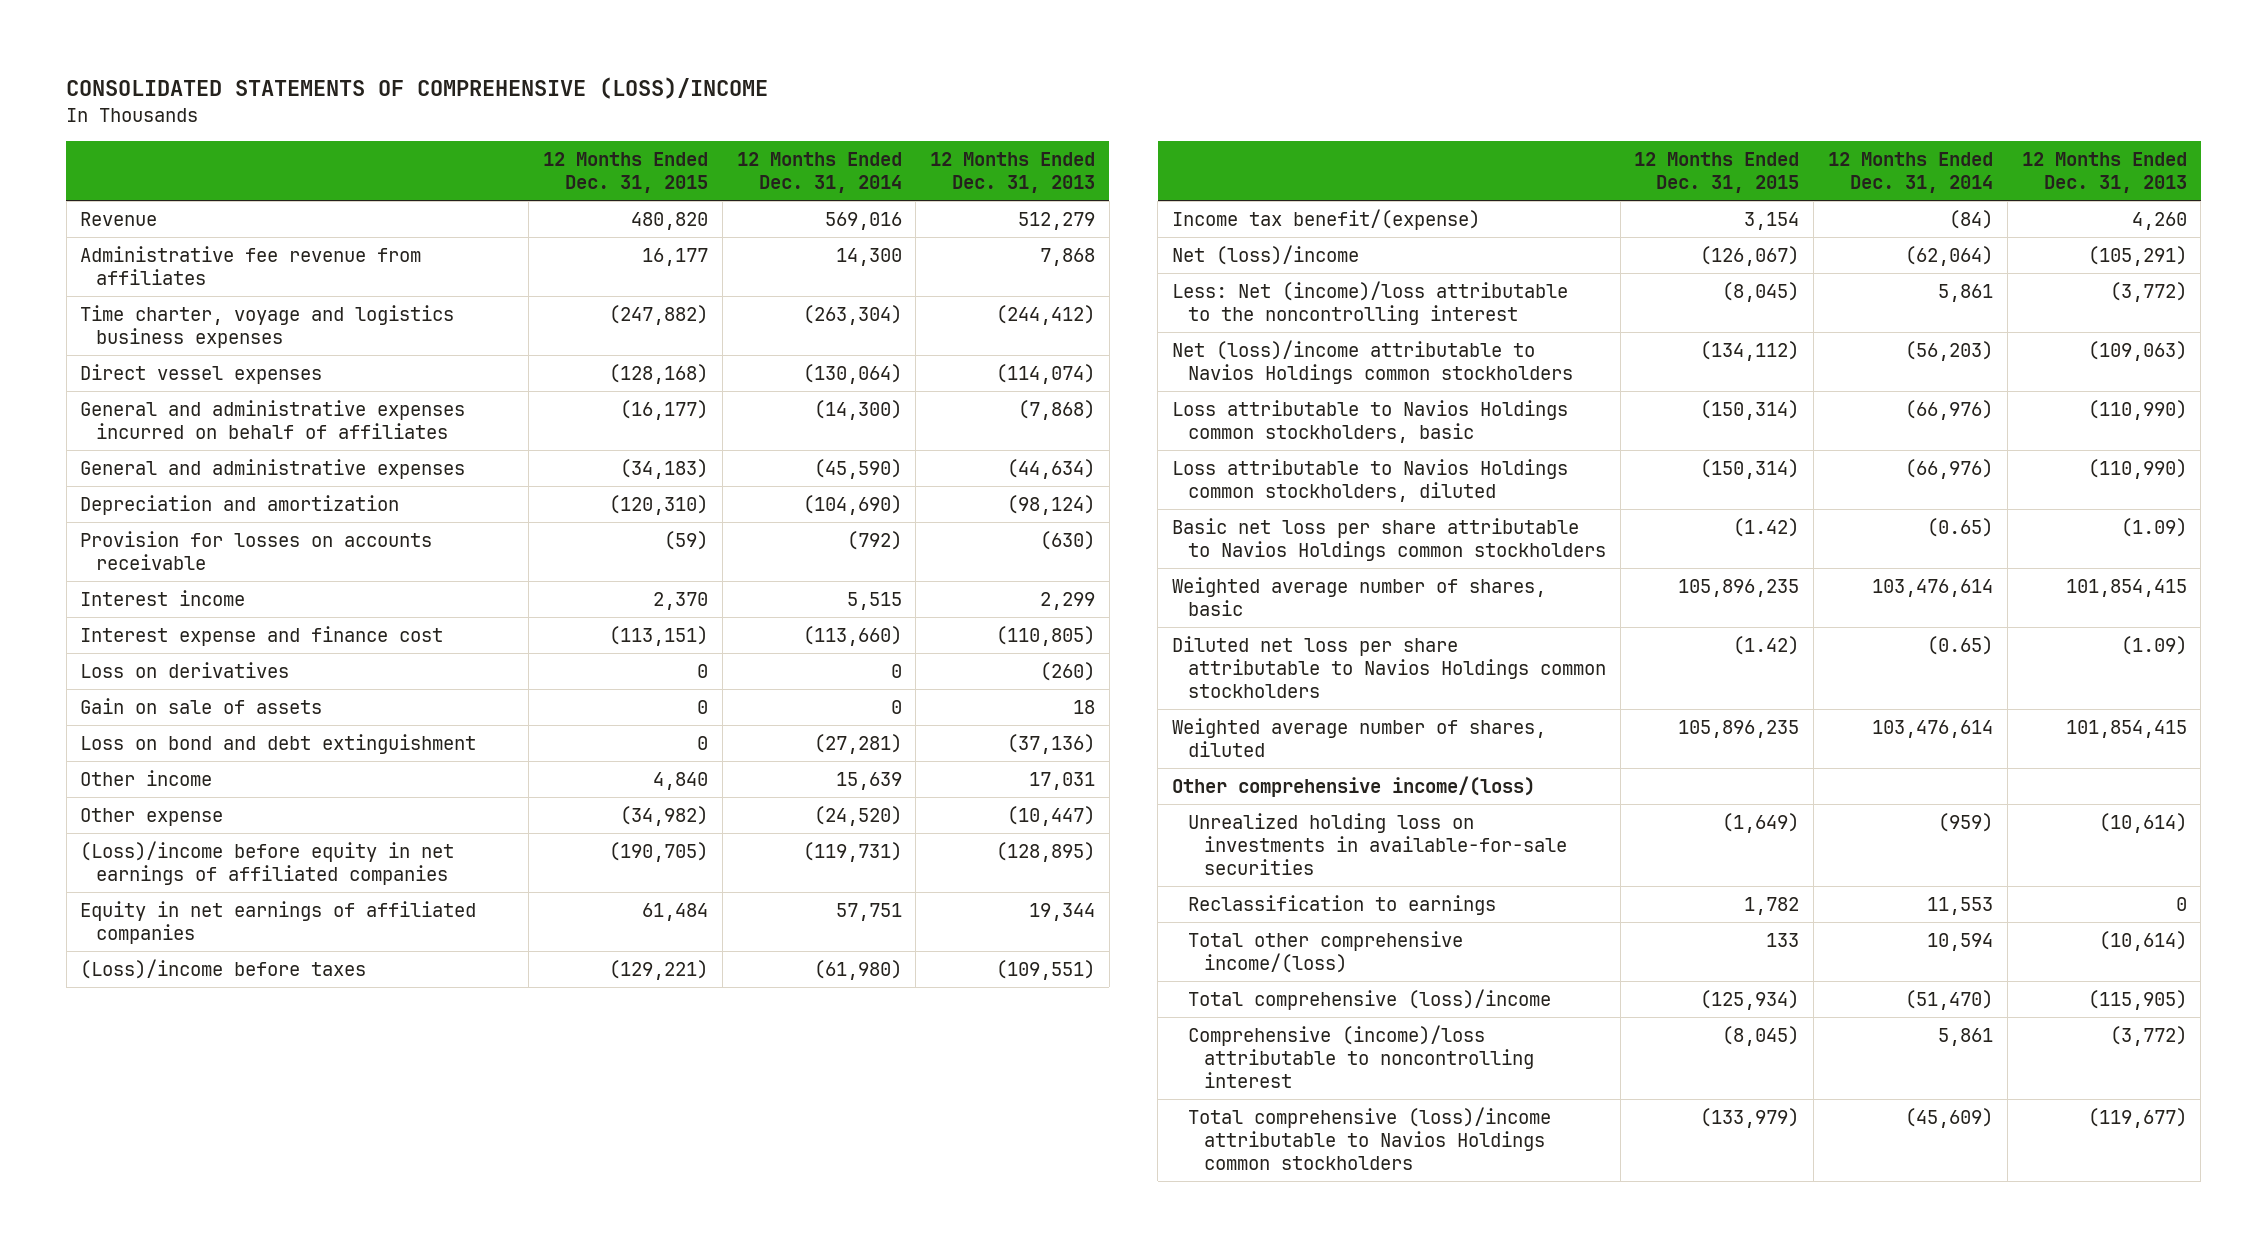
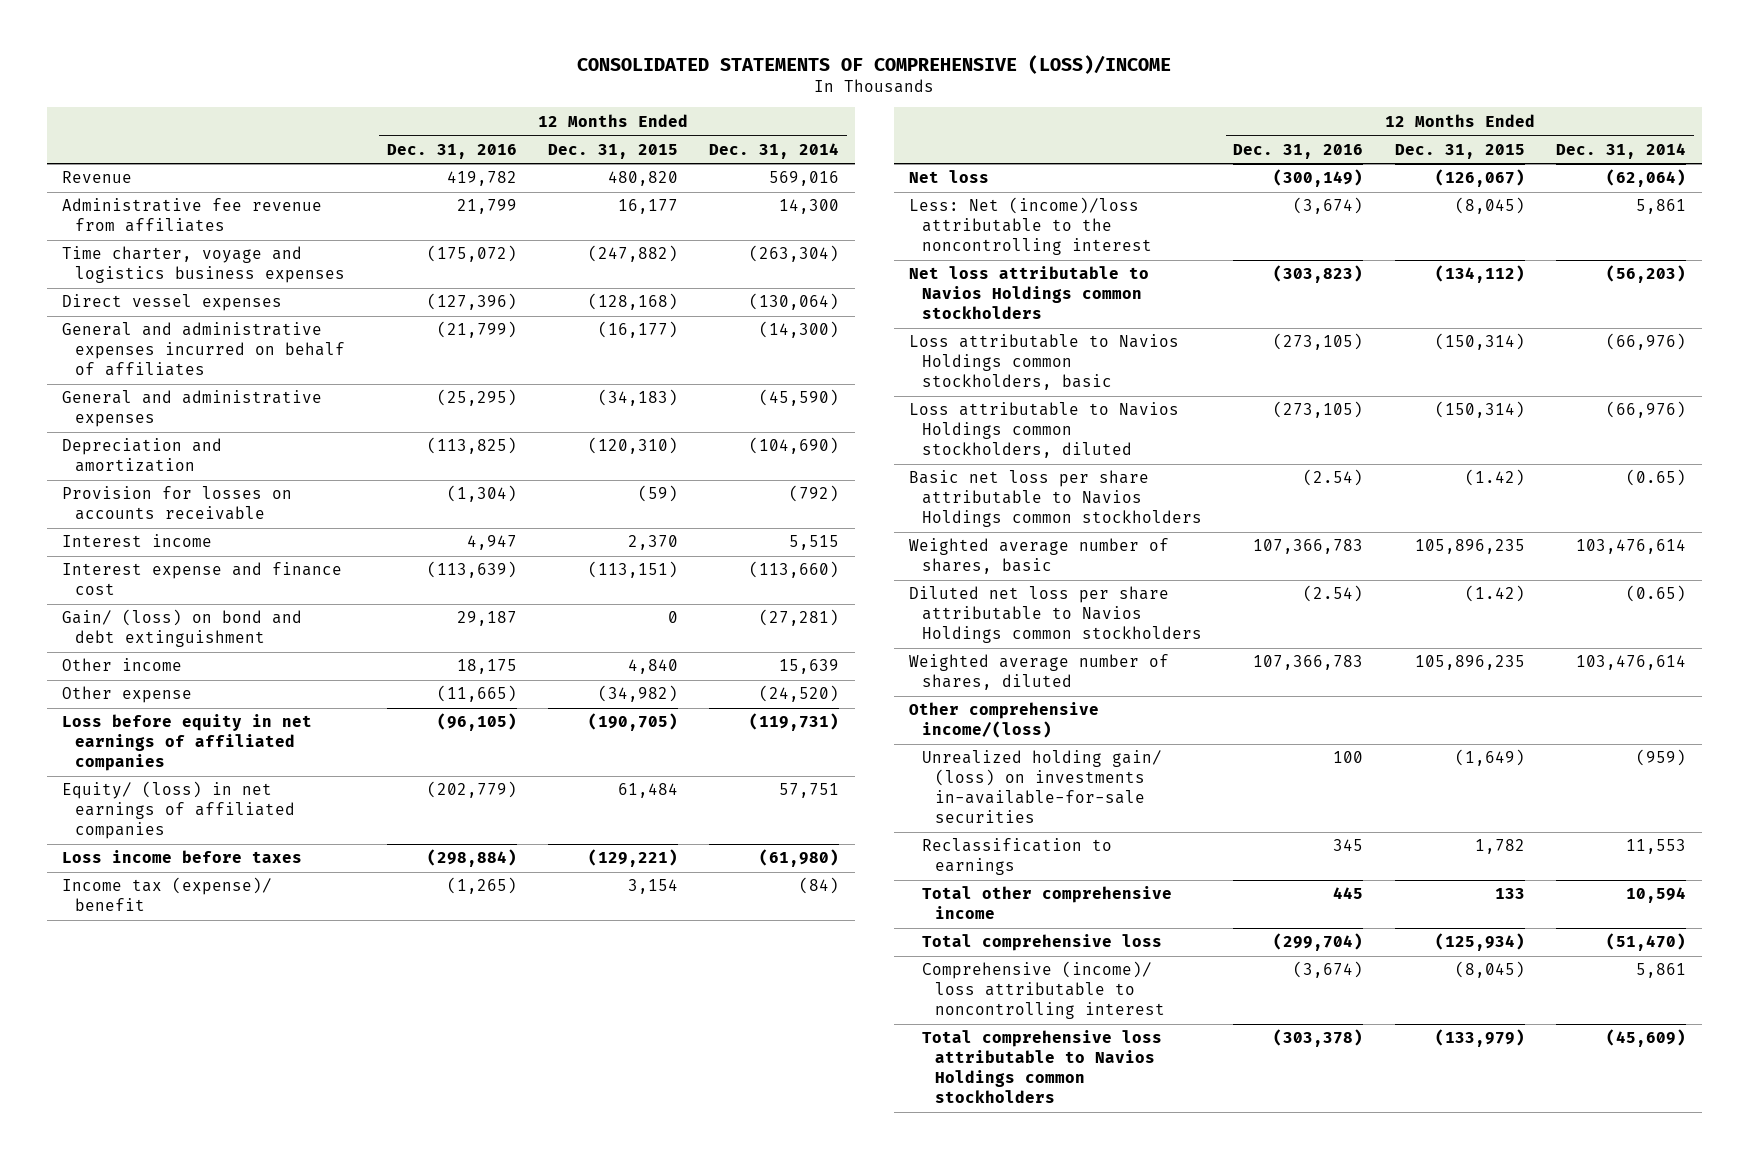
- | 12 Months Ended Dec. 31, 2015 | 12 Months Ended Dec. 31, 2014 | 12 Months Ended Dec. 31, 2013
+ | 12 Months Ended Dec. 31, 2016 | 12 Months Ended Dec. 31, 2015 | 12 Months Ended Dec. 31, 2014
- Loss on derivatives | 0 | 0 | (260)
- Gain on sale of assets | 0 | 0 | 18
- Loss on bond and debt extinguishment | 0 | (27,281) | (37,136)
+ Gain/ (loss) on bond and debt extinguishment | 29,187 | 0 | (27,281)
- (Loss)/income before equity in net earnings of affiliated companies | (190,705) | (119,731) | (128,895)
- Equity in net earnings of affiliated companies | 61,484 | 57,751 | 19,344
- (Loss)/income before taxes | (129,221) | (61,980) | (109,551)
- Income tax benefit/(expense) | 3,154 | (84) | 4,260
- Net (loss)/income | (126,067) | (62,064) | (105,291)
+ Loss before equity in net earnings of affiliated companies | (96,105) | (190,705) | (119,731)
+ Equity/ (loss) in net earnings of affiliated companies | (202,779) | 61,484 | 57,751
+ Loss income before taxes | (298,884) | (129,221) | (61,980)
+ Income tax (expense)/ benefit | (1,265) | 3,154 | (84)
+ Net loss | (300,149) | (126,067) | (62,064)
- Net (loss)/income attributable to Navios Holdings common stockholders | (134,112) | (56,203) | (109,063)
+ Net loss attributable to Navios Holdings common stockholders | (303,823) | (134,112) | (56,203)
- Unrealized holding loss on investments in available-for-sale securities | (1,649) | (959) | (10,614)
+ Unrealized holding gain/ (loss) on investments in-available-for-sale securities | 100 | (1,649) | (959)
- Total other comprehensive income/(loss) | 133 | 10,594 | (10,614)
- Total comprehensive (loss)/income | (125,934) | (51,470) | (115,905)
- Comprehensive (income)/loss attributable to noncontrolling interest | (8,045) | 5,861 | (3,772)
- Total comprehensive (loss)/income attributable to Navios Holdings common stockholders | (133,979) | (45,609) | (119,677)
+ Total other comprehensive income | 445 | 133 | 10,594
+ Total comprehensive loss | (299,704) | (125,934) | (51,470)
+ Comprehensive (income)/ loss attributable to noncontrolling interest | (3,674) | (8,045) | 5,861
+ Total comprehensive loss attributable to Navios Holdings common stockholders | (303,378) | (133,979) | (45,609)

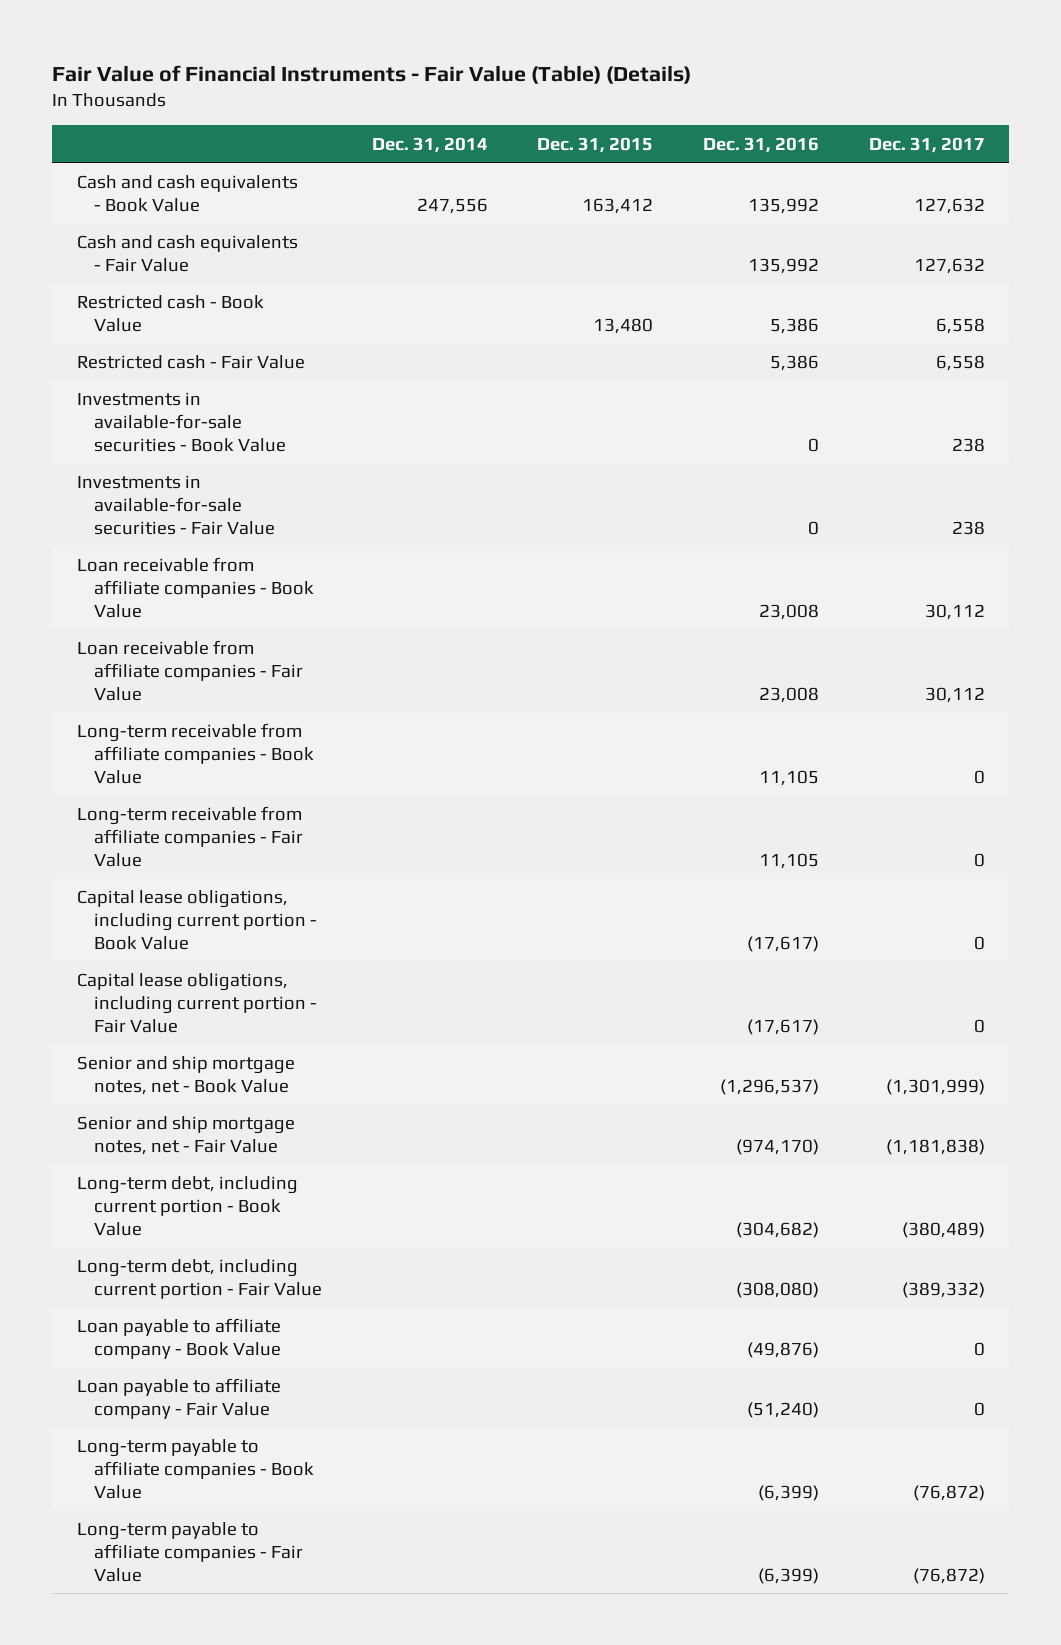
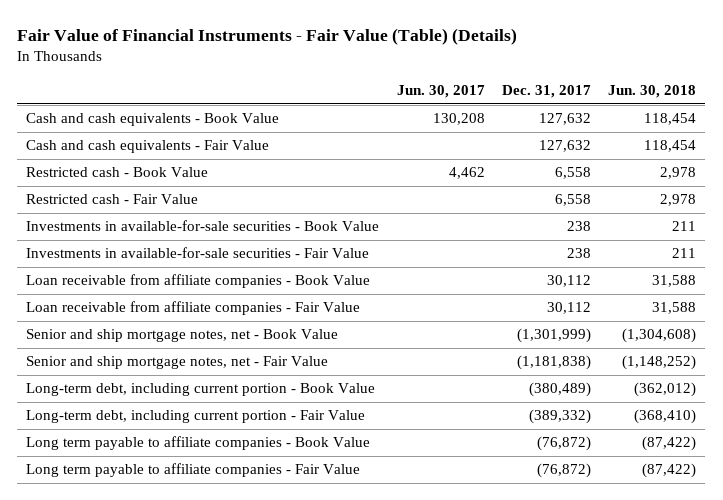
- | Dec. 31, 2014 | Dec. 31, 2015 | Dec. 31, 2016 | Dec. 31, 2017
+ | Jun. 30, 2017 | Dec. 31, 2017 | Jun. 30, 2018
- Long-term receivable from affiliate companies - Book Value | | | 11,105 | 0
- Long-term receivable from affiliate companies - Fair Value | | | 11,105 | 0
- Capital lease obligations, including current portion - Book Value | | | (17,617) | 0
- Capital lease obligations, including current portion - Fair Value | | | (17,617) | 0
- Loan payable to affiliate company - Book Value | | | (49,876) | 0
- Loan payable to affiliate company - Fair Value | | | (51,240) | 0
- Long-term payable to affiliate companies - Book Value | | | (6,399) | (76,872)
- Long-term payable to affiliate companies - Fair Value | | | (6,399) | (76,872)
+ Long term payable to affiliate companies - Book Value | | (76,872) | (87,422)
+ Long term payable to affiliate companies - Fair Value | | (76,872) | (87,422)

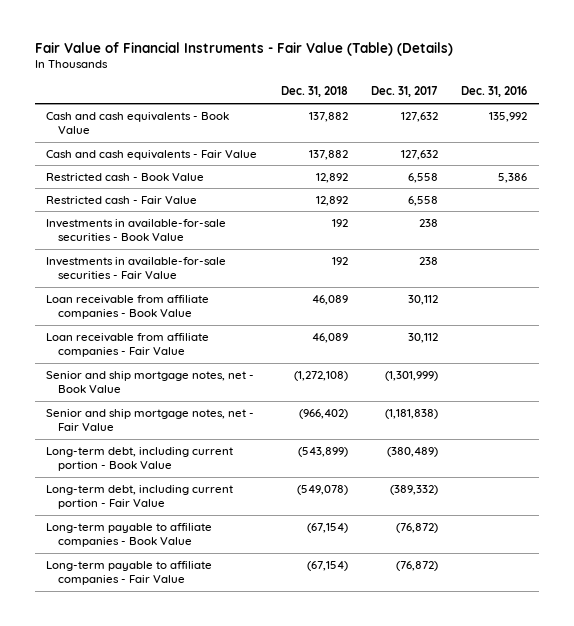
- | Jun. 30, 2017 | Dec. 31, 2017 | Jun. 30, 2018
+ | Dec. 31, 2018 | Dec. 31, 2017 | Dec. 31, 2016
- Long term payable to affiliate companies - Book Value | | (76,872) | (87,422)
- Long term payable to affiliate companies - Fair Value | | (76,872) | (87,422)
+ Long-term payable to affiliate companies - Book Value | (67,154) | (76,872) |
+ Long-term payable to affiliate companies - Fair Value | (67,154) | (76,872) |

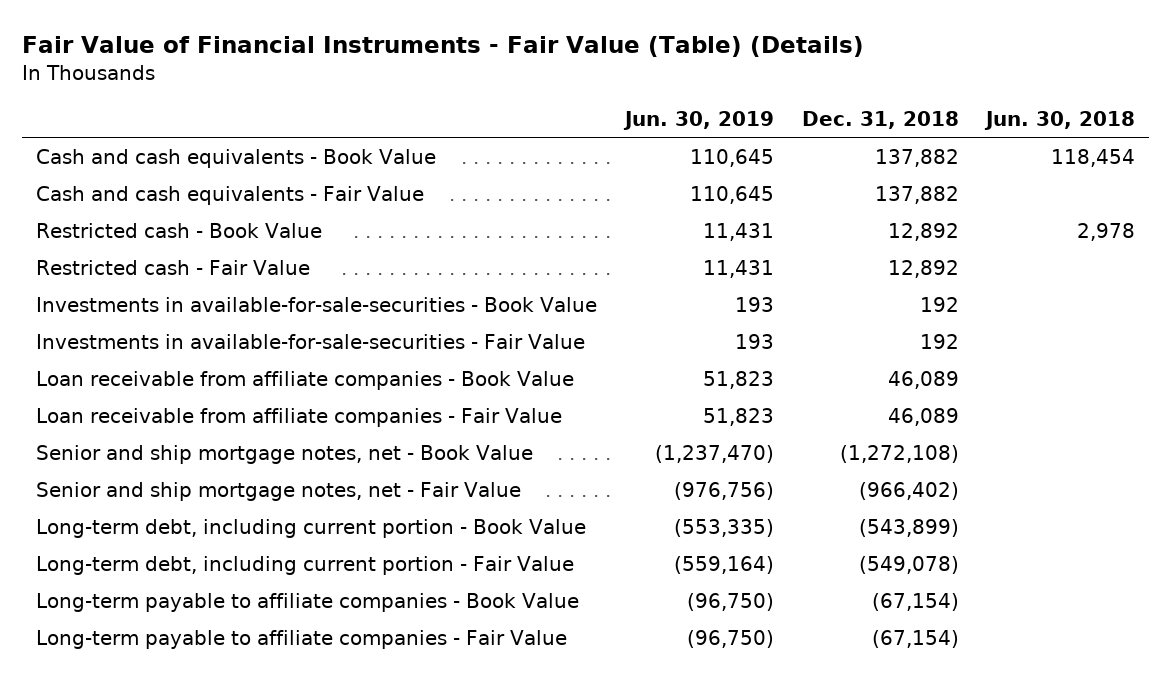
- | Dec. 31, 2018 | Dec. 31, 2017 | Dec. 31, 2016
+ | Jun. 30, 2019 | Dec. 31, 2018 | Jun. 30, 2018
- Investments in available-for-sale securities - Book Value | 192 | 238 |
- Investments in available-for-sale securities - Fair Value | 192 | 238 |
+ Investments in available-for-sale-securities - Book Value | 193 | 192 |
+ Investments in available-for-sale-securities - Fair Value | 193 | 192 |

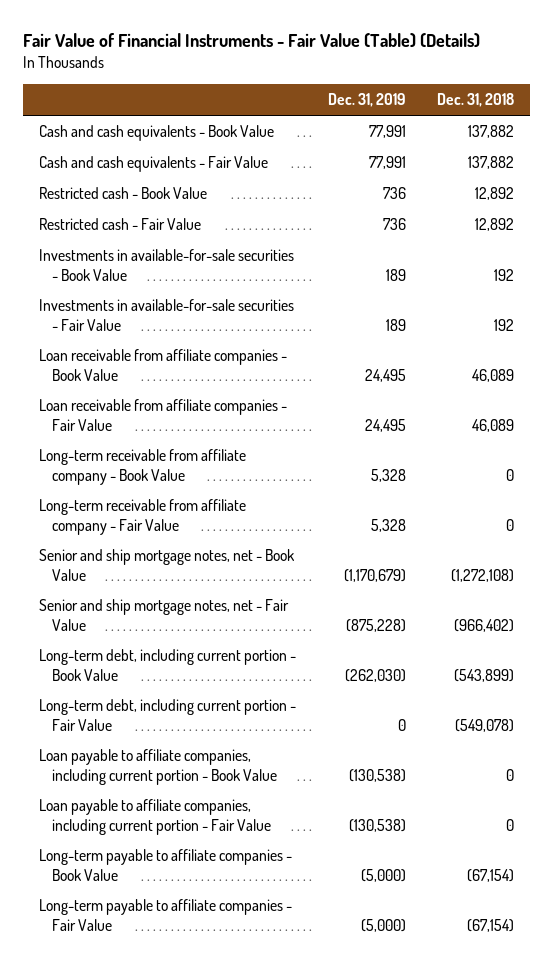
- | Jun. 30, 2019 | Dec. 31, 2018 | Jun. 30, 2018
+ | Dec. 31, 2019 | Dec. 31, 2018
- Investments in available-for-sale-securities - Book Value | 193 | 192 |
- Investments in available-for-sale-securities - Fair Value | 193 | 192 |
+ Investments in available-for-sale securities - Book Value | 189 | 192
+ Investments in available-for-sale securities - Fair Value | 189 | 192
+ Long-term receivable from affiliate company - Book Value | 5,328 | 0
+ Long-term receivable from affiliate company - Fair Value | 5,328 | 0
+ Loan payable to affiliate companies, including current portion - Book Value | (130,538) | 0
+ Loan payable to affiliate companies, including current portion - Fair Value | (130,538) | 0

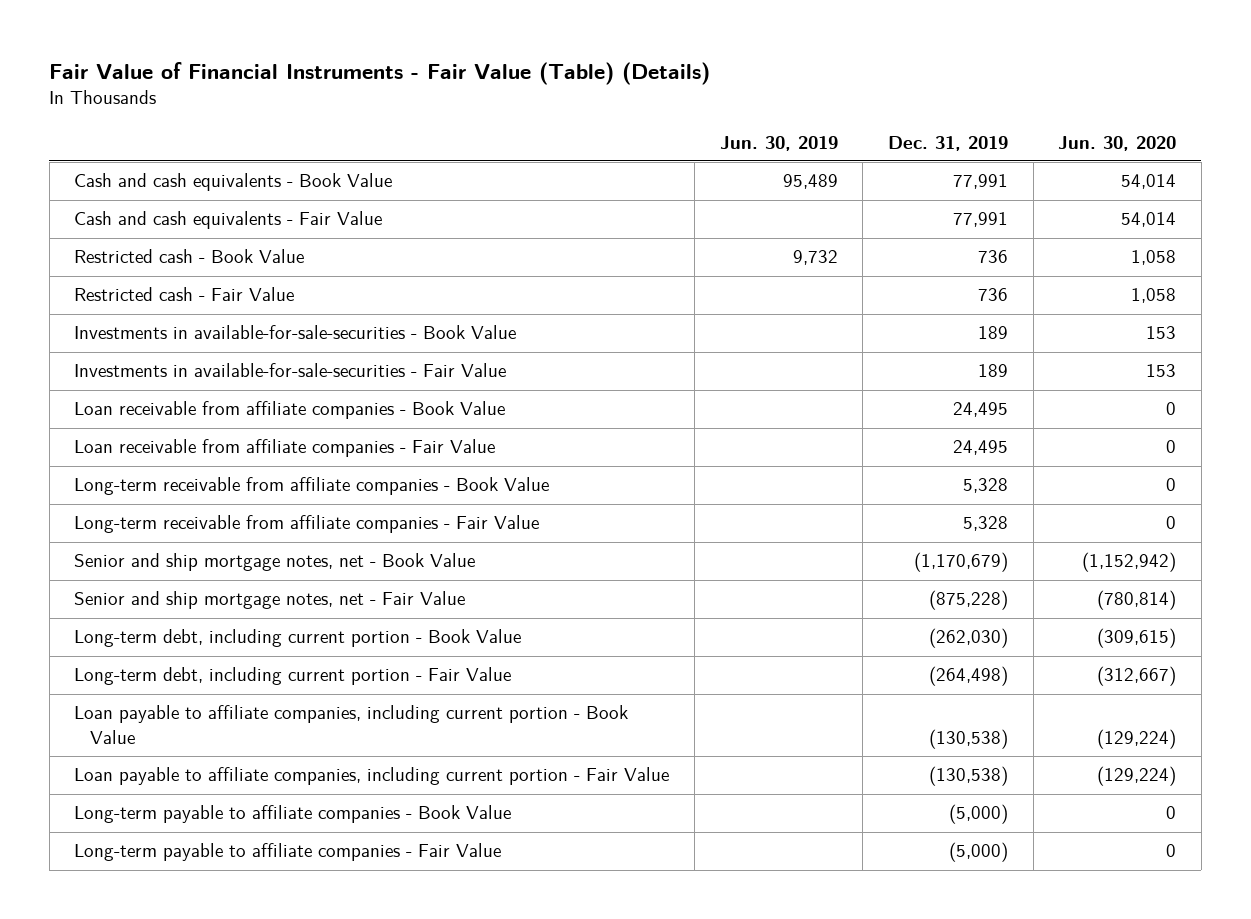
- | Dec. 31, 2019 | Dec. 31, 2018
+ | Jun. 30, 2019 | Dec. 31, 2019 | Jun. 30, 2020
- Investments in available-for-sale securities - Book Value | 189 | 192
- Investments in available-for-sale securities - Fair Value | 189 | 192
+ Investments in available-for-sale-securities - Book Value | | 189 | 153
+ Investments in available-for-sale-securities - Fair Value | | 189 | 153
- Long-term receivable from affiliate company - Book Value | 5,328 | 0
- Long-term receivable from affiliate company - Fair Value | 5,328 | 0
+ Long-term receivable from affiliate companies - Book Value | | 5,328 | 0
+ Long-term receivable from affiliate companies - Fair Value | | 5,328 | 0
- Long-term debt, including current portion - Fair Value | 0 | (549,078)
+ Long-term debt, including current portion - Fair Value | | (264,498) | (312,667)

